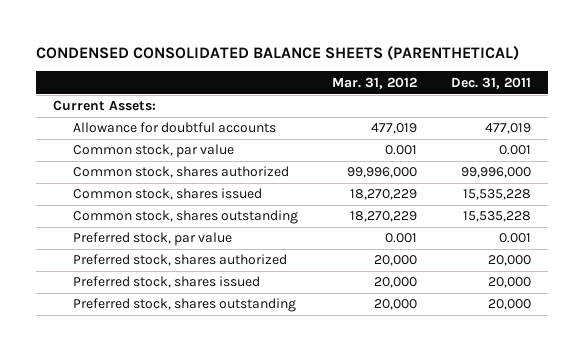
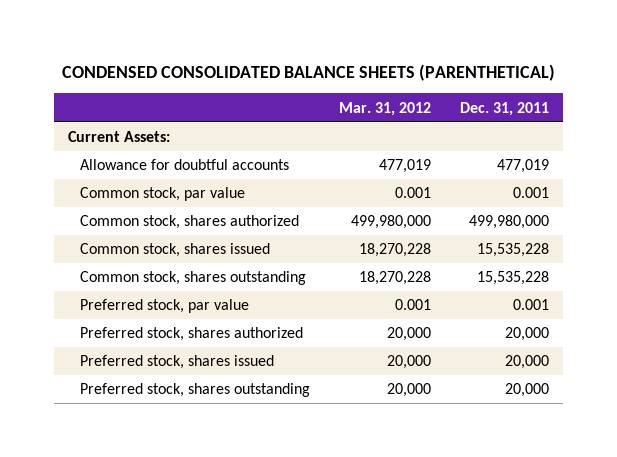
- Common stock, shares authorized | 99,996,000 | 99,996,000
- Common stock, shares issued | 18,270,229 | 15,535,228
- Common stock, shares outstanding | 18,270,229 | 15,535,228
+ Common stock, shares authorized | 499,980,000 | 499,980,000
+ Common stock, shares issued | 18,270,228 | 15,535,228
+ Common stock, shares outstanding | 18,270,228 | 15,535,228

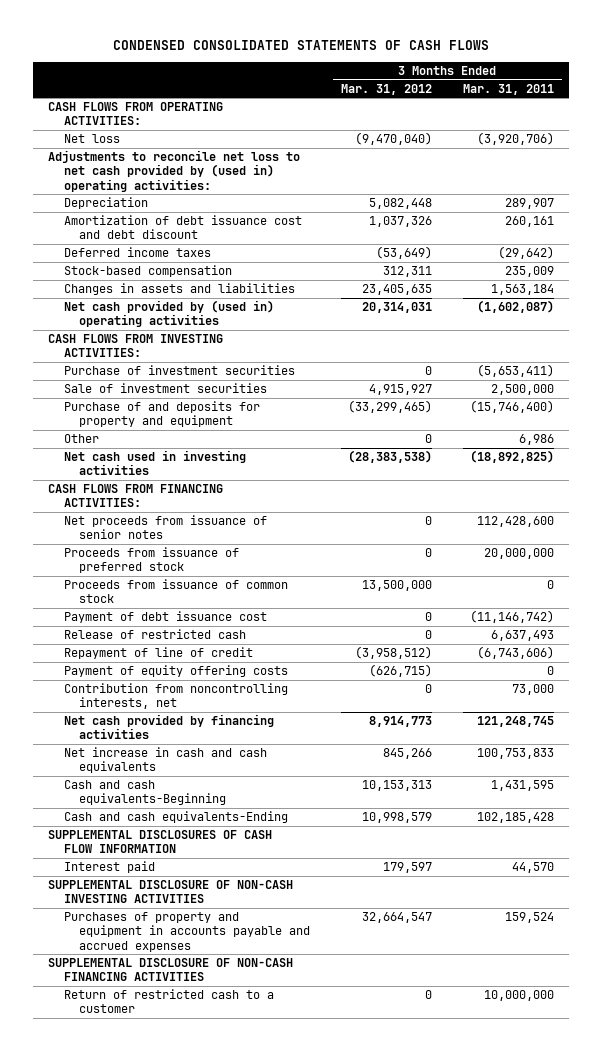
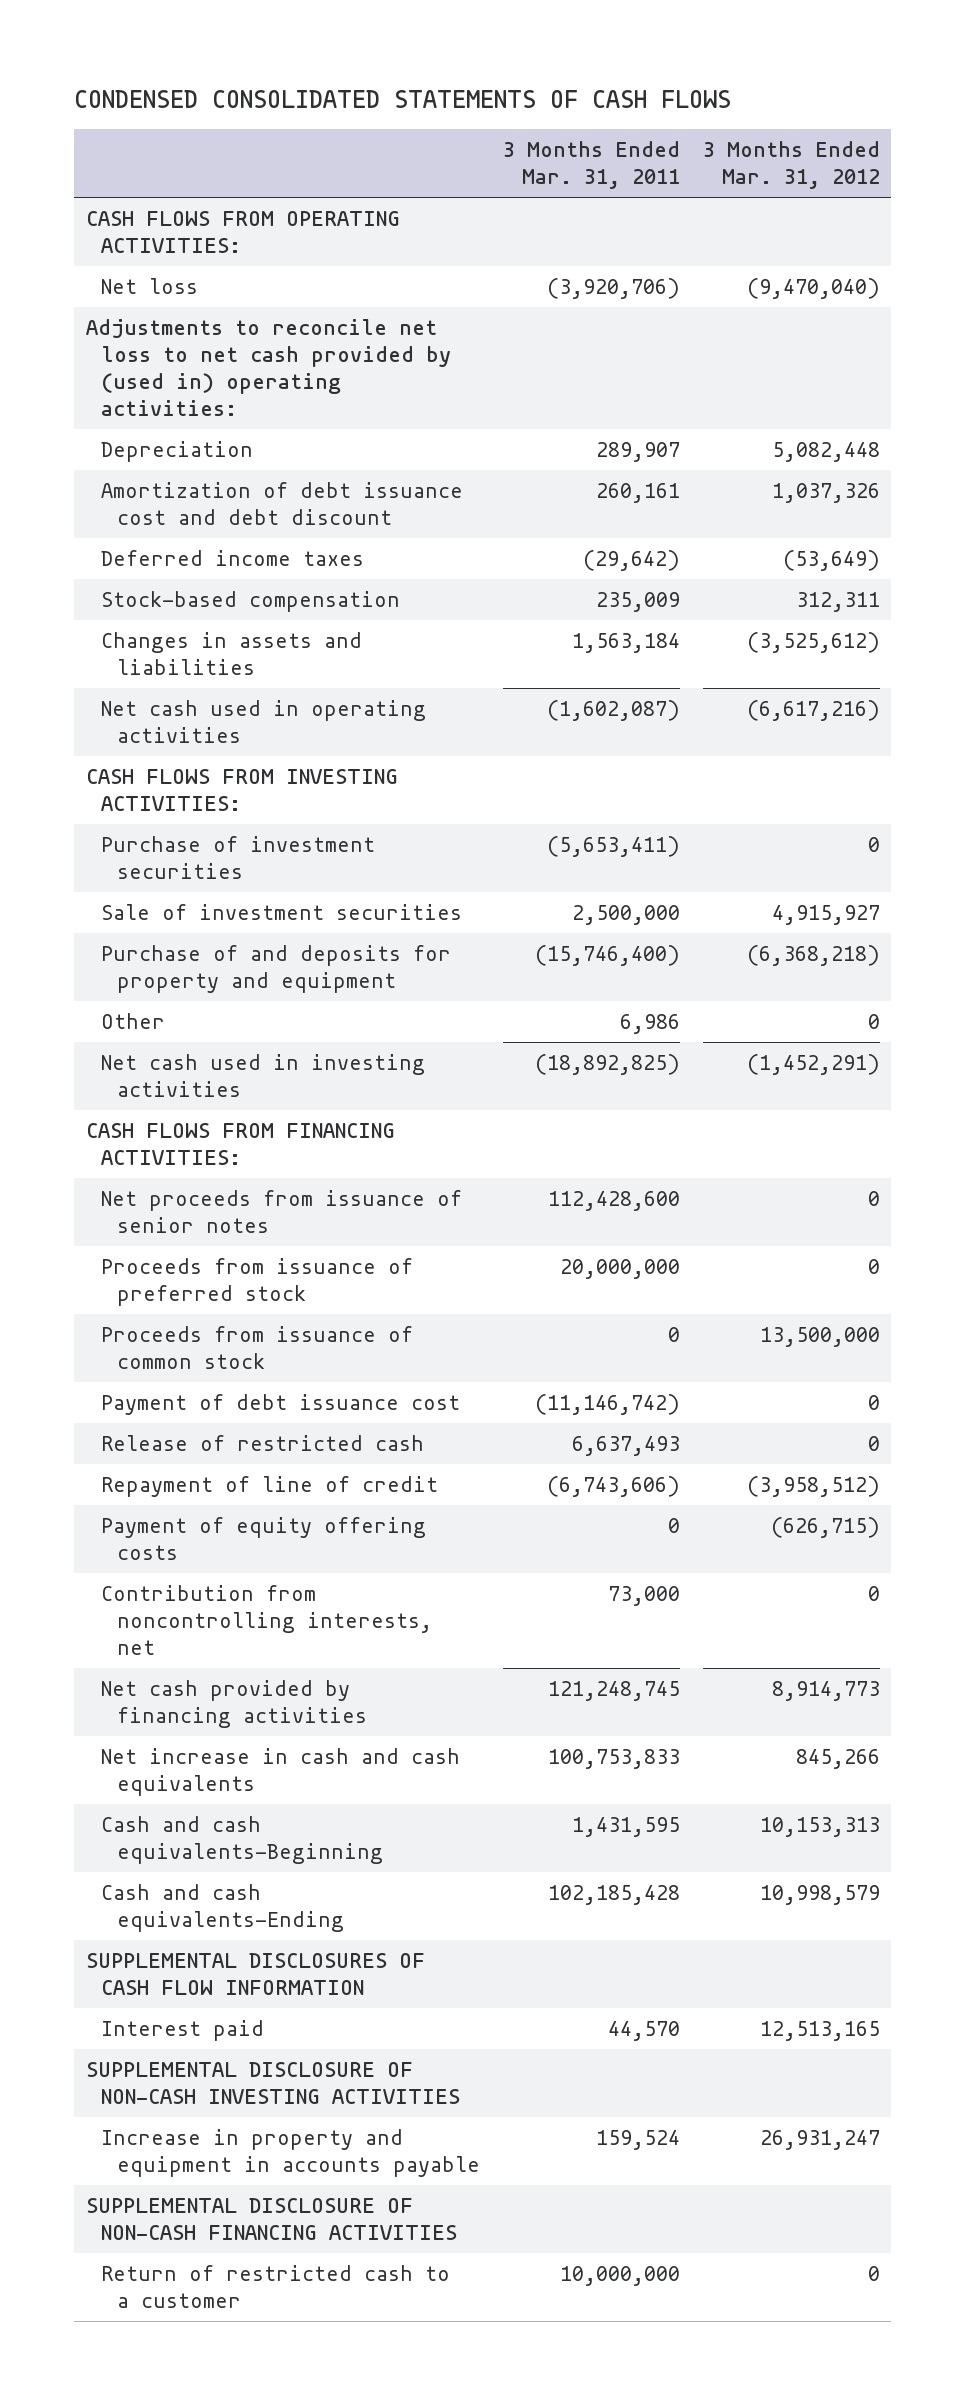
- | 3 Months Ended Mar. 31, 2012 | 3 Months Ended Mar. 31, 2011
+ | 3 Months Ended Mar. 31, 2011 | 3 Months Ended Mar. 31, 2012
- Changes in assets and liabilities | 23,405,635 | 1,563,184
- Net cash provided by (used in) operating activities | 20,314,031 | (1,602,087)
+ Changes in assets and liabilities | 1,563,184 | (3,525,612)
+ Net cash used in operating activities | (1,602,087) | (6,617,216)
- Purchase of and deposits for property and equipment | (33,299,465) | (15,746,400)
+ Purchase of and deposits for property and equipment | (15,746,400) | (6,368,218)
- Net cash used in investing activities | (28,383,538) | (18,892,825)
+ Net cash used in investing activities | (18,892,825) | (1,452,291)
- Interest paid | 179,597 | 44,570
+ Interest paid | 44,570 | 12,513,165
- Purchases of property and equipment in accounts payable and accrued expenses | 32,664,547 | 159,524
+ Increase in property and equipment in accounts payable | 159,524 | 26,931,247

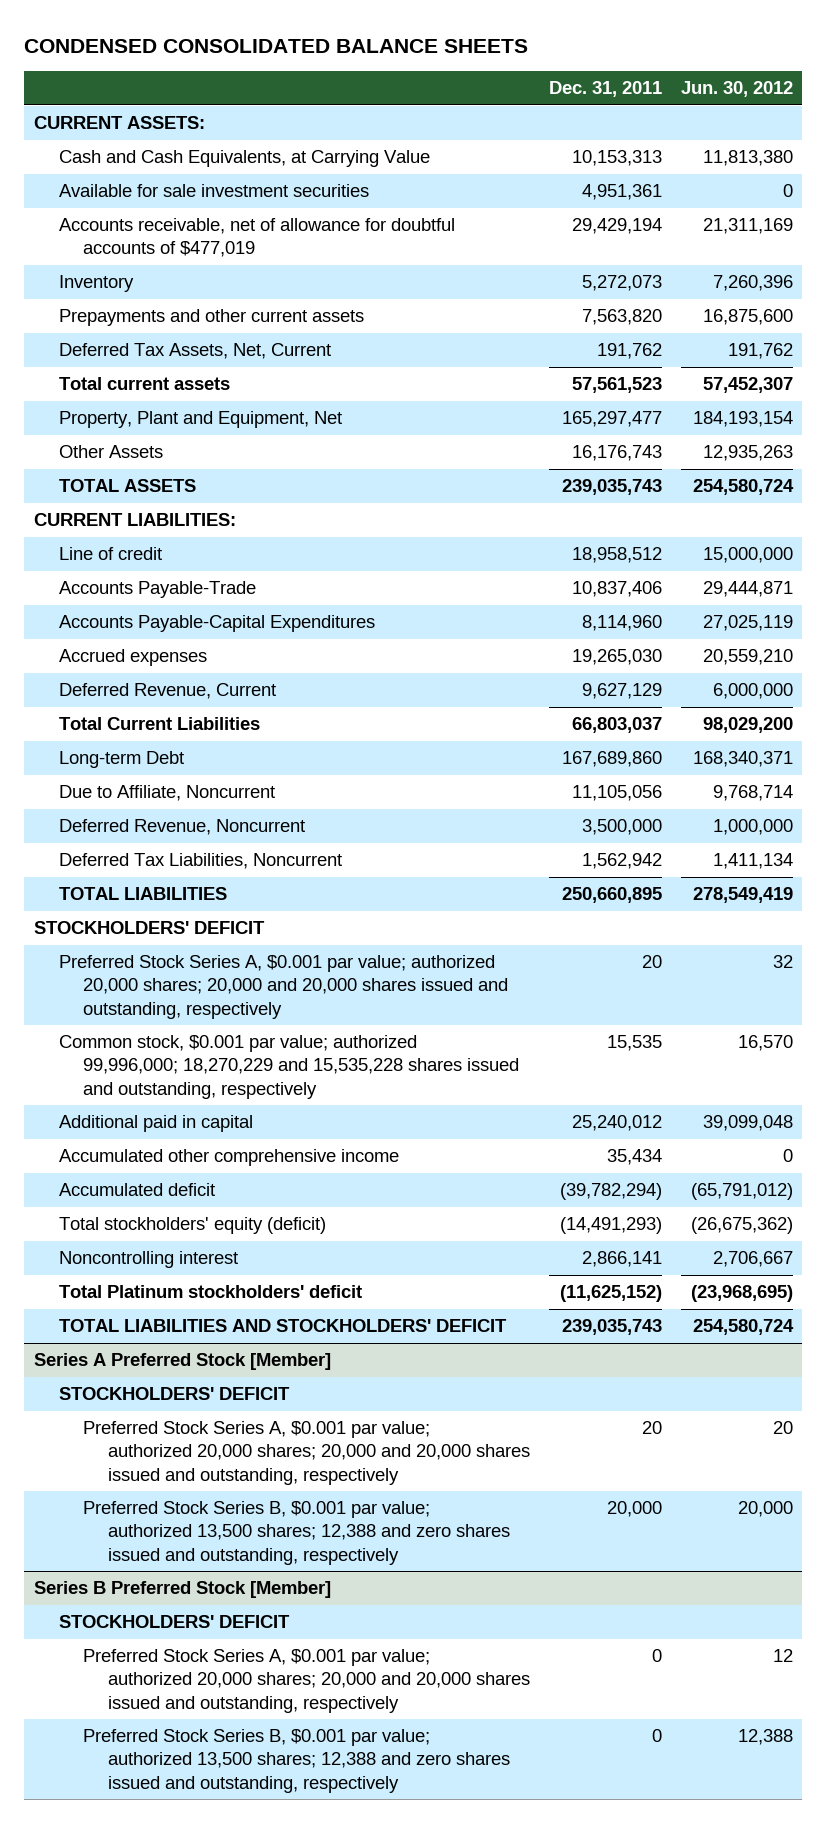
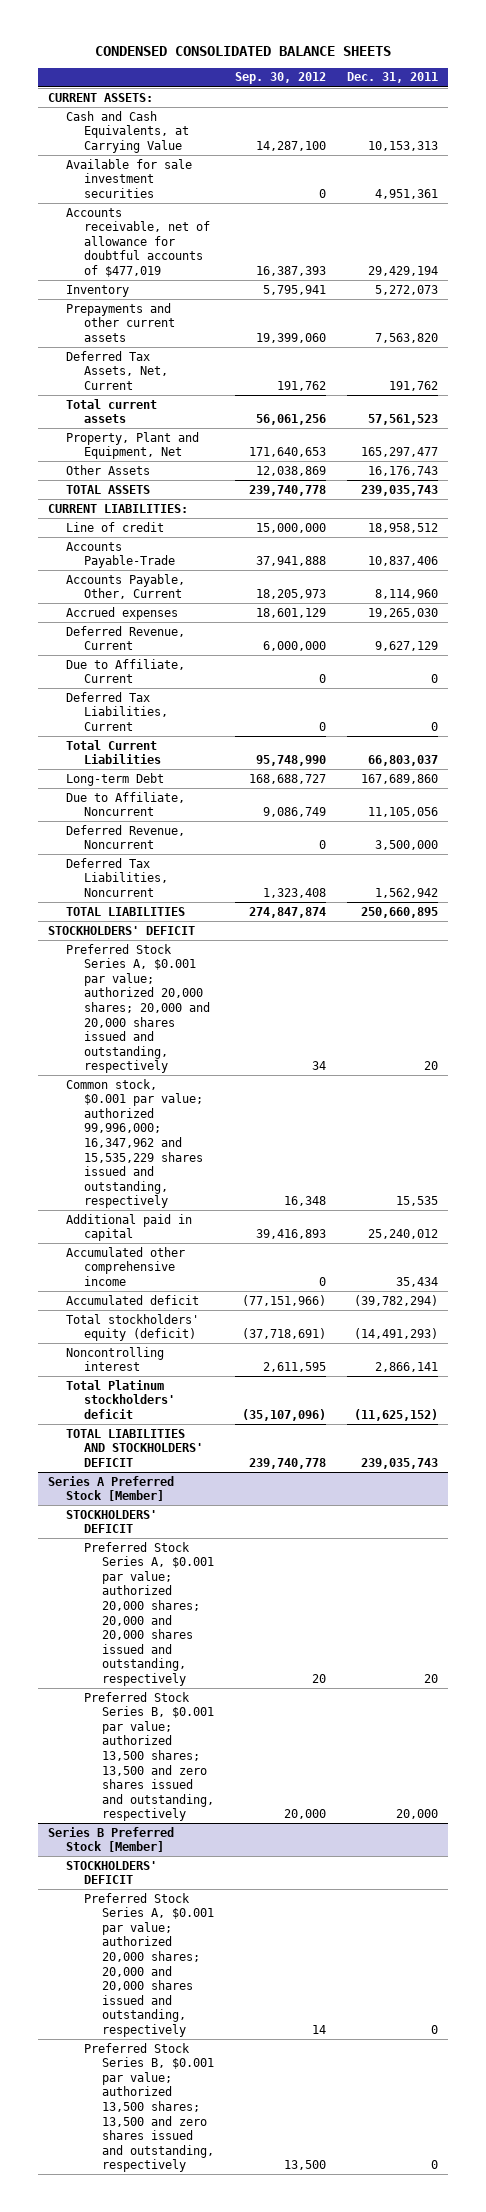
- | Dec. 31, 2011 | Jun. 30, 2012
+ | Sep. 30, 2012 | Dec. 31, 2011
- Accounts Payable-Capital Expenditures | 8,114,960 | 27,025,119
+ Accounts Payable, Other, Current | 18,205,973 | 8,114,960
+ Due to Affiliate, Current | 0 | 0
+ Deferred Tax Liabilities, Current | 0 | 0
- Common stock, $0.001 par value; authorized 99,996,000; 18,270,229 and 15,535,228 shares issued and outstanding, respectively | 15,535 | 16,570
+ Common stock, $0.001 par value; authorized 99,996,000; 16,347,962 and 15,535,229 shares issued and outstanding, respectively | 16,348 | 15,535
@ Series A Preferred Stock [Member]
- Preferred Stock Series B, $0.001 par value; authorized 13,500 shares; 12,388 and zero shares issued and outstanding, respectively | 20,000 | 20,000
+ Preferred Stock Series B, $0.001 par value; authorized 13,500 shares; 13,500 and zero shares issued and outstanding, respectively | 20,000 | 20,000
@ Series B Preferred Stock [Member]
- Preferred Stock Series B, $0.001 par value; authorized 13,500 shares; 12,388 and zero shares issued and outstanding, respectively | 0 | 12,388
+ Preferred Stock Series B, $0.001 par value; authorized 13,500 shares; 13,500 and zero shares issued and outstanding, respectively | 13,500 | 0

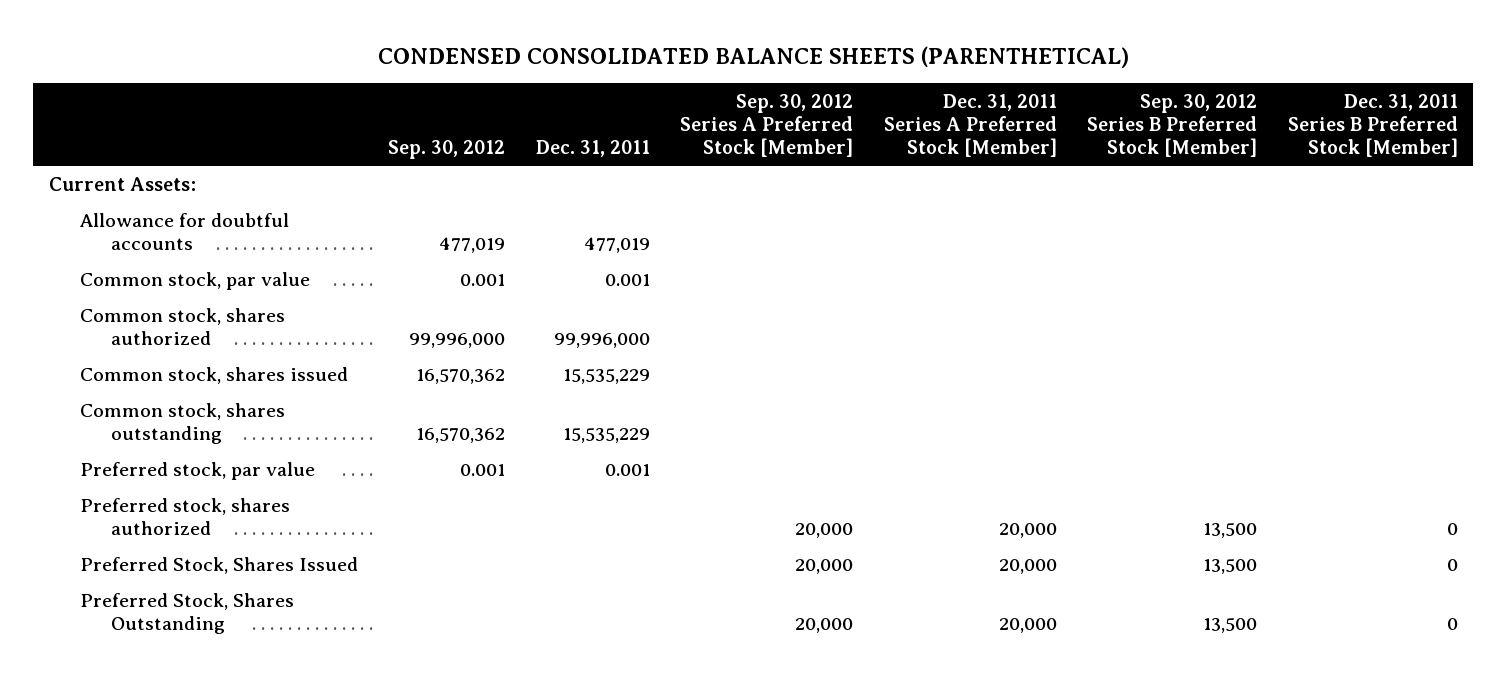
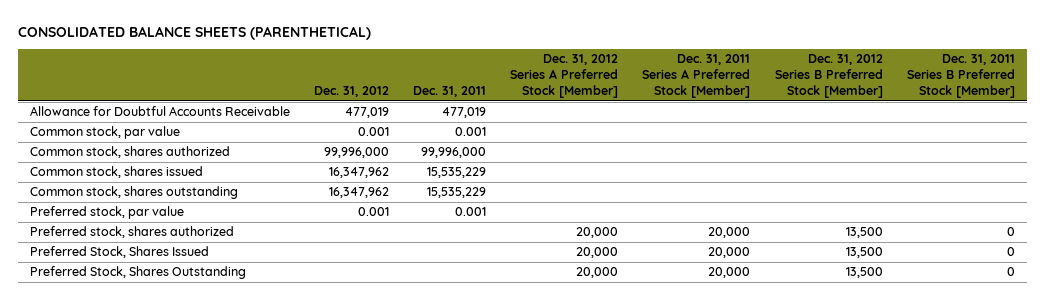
- CONDENSED CONSOLIDATED BALANCE SHEETS (PARENTHETICAL)
+ CONSOLIDATED BALANCE SHEETS (PARENTHETICAL)
- | Sep. 30, 2012 | Dec. 31, 2011 | Sep. 30, 2012 Series A Preferred Stock [Member] | Dec. 31, 2011 Series A Preferred Stock [Member] | Sep. 30, 2012 Series B Preferred Stock [Member] | Dec. 31, 2011 Series B Preferred Stock [Member]
+ | Dec. 31, 2012 | Dec. 31, 2011 | Dec. 31, 2012 Series A Preferred Stock [Member] | Dec. 31, 2011 Series A Preferred Stock [Member] | Dec. 31, 2012 Series B Preferred Stock [Member] | Dec. 31, 2011 Series B Preferred Stock [Member]
- Current Assets:
- Allowance for doubtful accounts | 477,019 | 477,019 | | | |
+ Allowance for Doubtful Accounts Receivable | 477,019 | 477,019 | | | |

